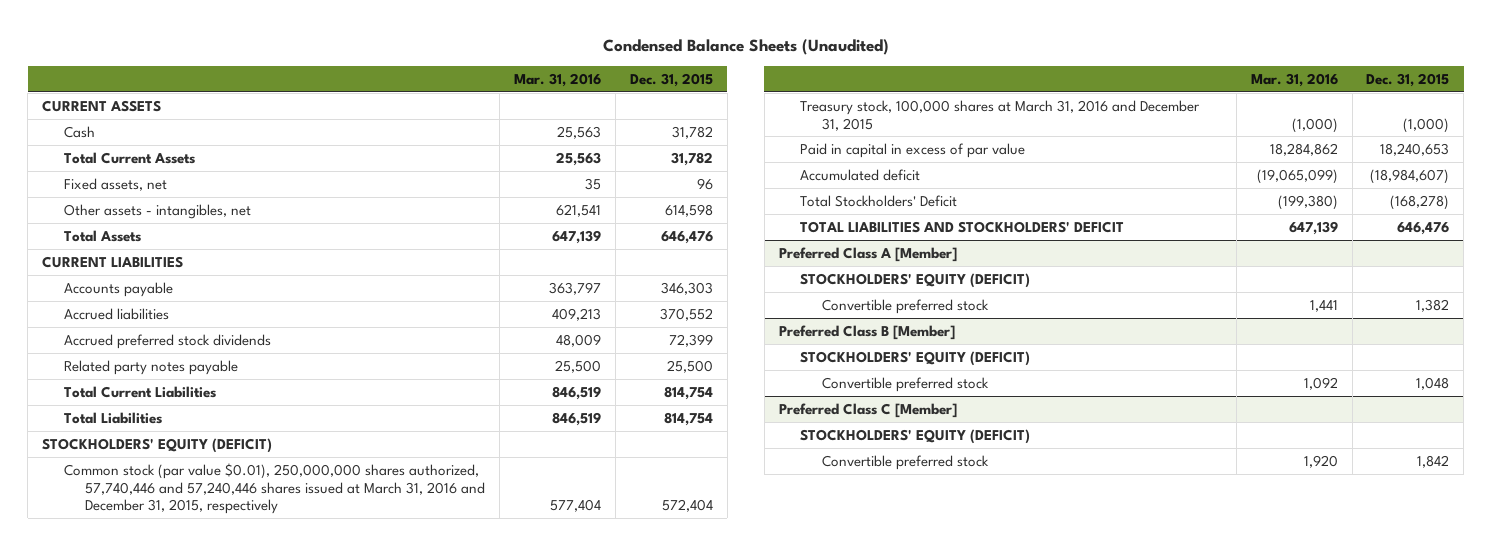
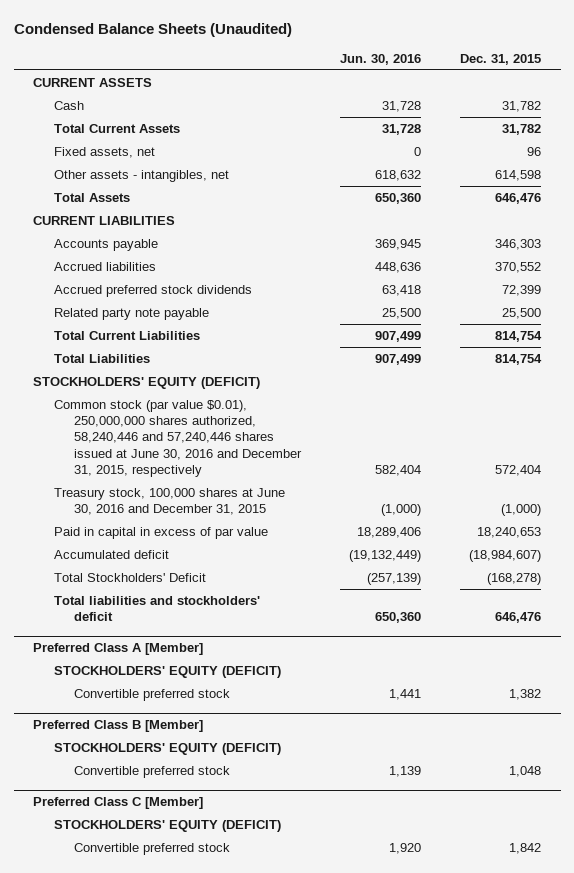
- | Mar. 31, 2016 | Dec. 31, 2015
+ | Jun. 30, 2016 | Dec. 31, 2015
- Related party notes payable | 25,500 | 25,500
+ Related party note payable | 25,500 | 25,500
- Common stock (par value $0.01), 250,000,000 shares authorized, 57,740,446 and 57,240,446 shares issued at March 31, 2016 and December 31, 2015, respectively | 577,404 | 572,404
- Treasury stock, 100,000 shares at March 31, 2016 and December 31, 2015 | (1,000) | (1,000)
+ Common stock (par value $0.01), 250,000,000 shares authorized, 58,240,446 and 57,240,446 shares issued at June 30, 2016 and December 31, 2015, respectively | 582,404 | 572,404
+ Treasury stock, 100,000 shares at June 30, 2016 and December 31, 2015 | (1,000) | (1,000)
- TOTAL LIABILITIES AND STOCKHOLDERS' DEFICIT | 647,139 | 646,476
+ Total liabilities and stockholders' deficit | 650,360 | 646,476

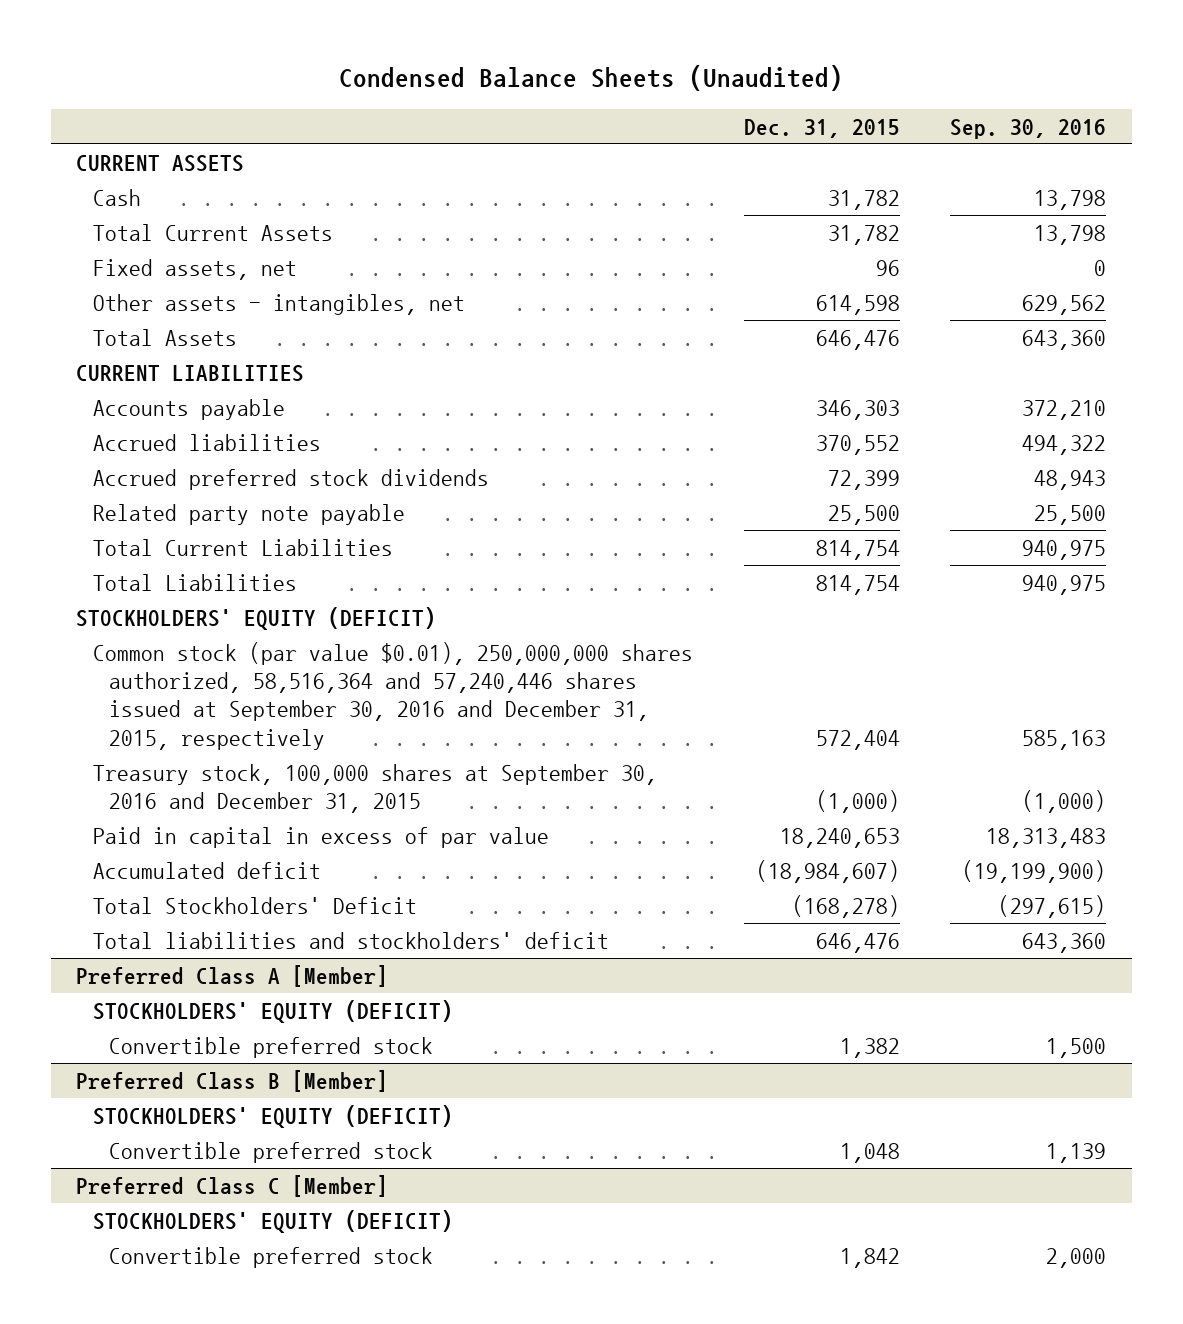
- | Jun. 30, 2016 | Dec. 31, 2015
+ | Dec. 31, 2015 | Sep. 30, 2016
- Common stock (par value $0.01), 250,000,000 shares authorized, 58,240,446 and 57,240,446 shares issued at June 30, 2016 and December 31, 2015, respectively | 582,404 | 572,404
- Treasury stock, 100,000 shares at June 30, 2016 and December 31, 2015 | (1,000) | (1,000)
+ Common stock (par value $0.01), 250,000,000 shares authorized, 58,516,364 and 57,240,446 shares issued at September 30, 2016 and December 31, 2015, respectively | 572,404 | 585,163
+ Treasury stock, 100,000 shares at September 30, 2016 and December 31, 2015 | (1,000) | (1,000)

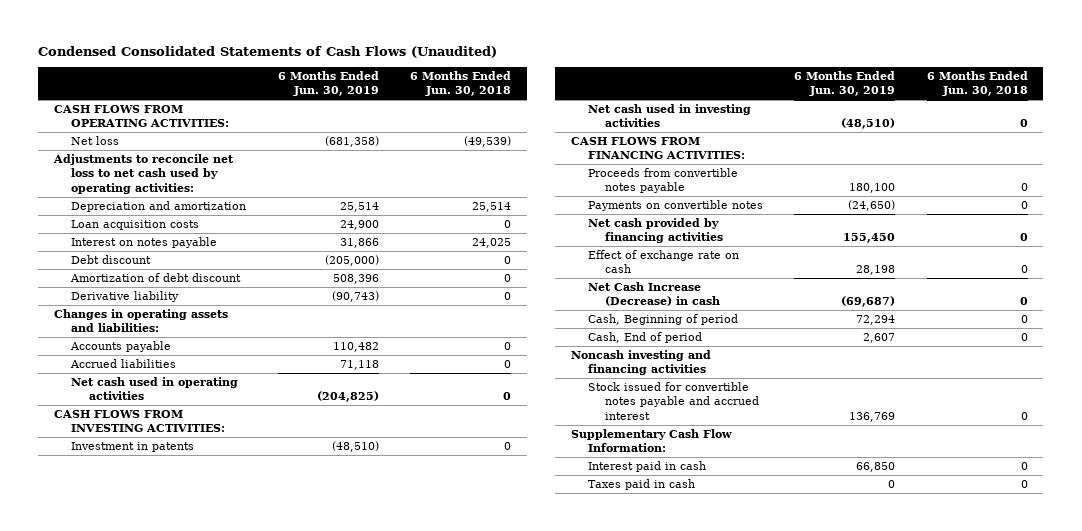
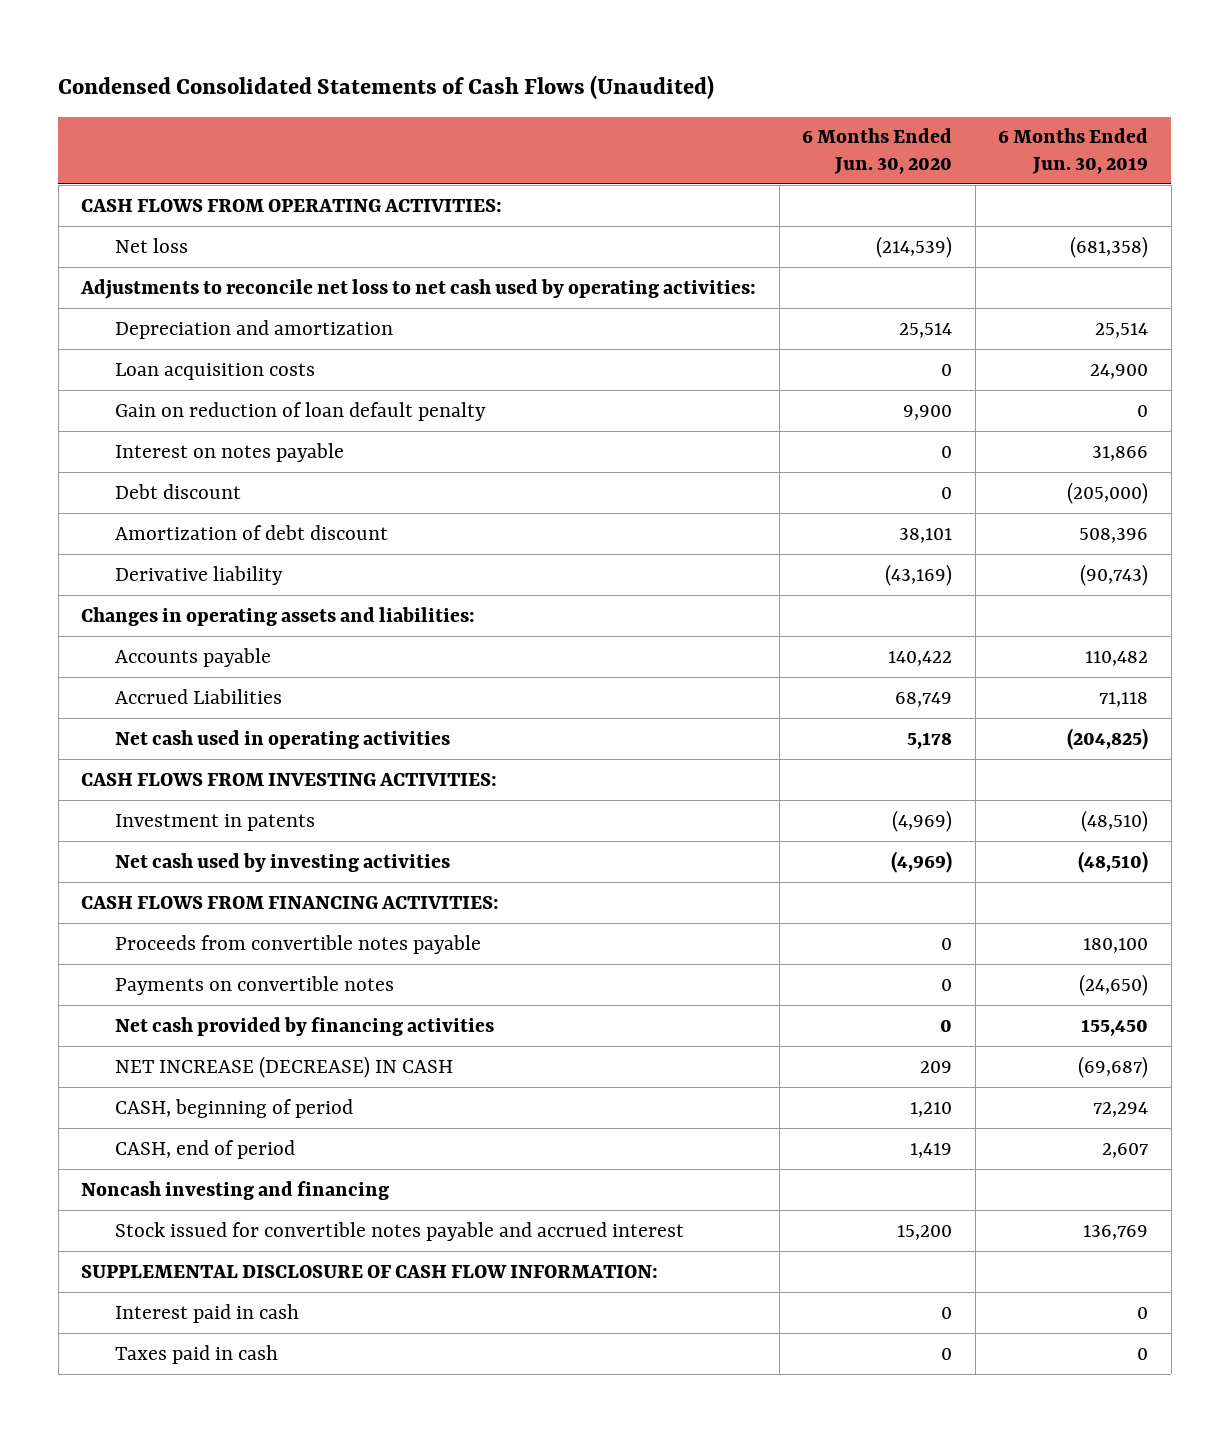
- | 6 Months Ended Jun. 30, 2019 | 6 Months Ended Jun. 30, 2018
+ | 6 Months Ended Jun. 30, 2020 | 6 Months Ended Jun. 30, 2019
+ Gain on reduction of loan default penalty | 9,900 | 0
- Accrued liabilities | 71,118 | 0
+ Accrued Liabilities | 68,749 | 71,118
- Net cash used in investing activities | (48,510) | 0
+ Net cash used by investing activities | (4,969) | (48,510)
- Effect of exchange rate on cash | 28,198 | 0
- Net Cash Increase (Decrease) in cash | (69,687) | 0
- Cash, Beginning of period | 72,294 | 0
- Cash, End of period | 2,607 | 0
- Noncash investing and financing activities
+ NET INCREASE (DECREASE) IN CASH | 209 | (69,687)
+ CASH, beginning of period | 1,210 | 72,294
+ CASH, end of period | 1,419 | 2,607
+ Noncash investing and financing
- Supplementary Cash Flow Information:
- Interest paid in cash | 66,850 | 0
+ SUPPLEMENTAL DISCLOSURE OF CASH FLOW INFORMATION:
+ Interest paid in cash | 0 | 0

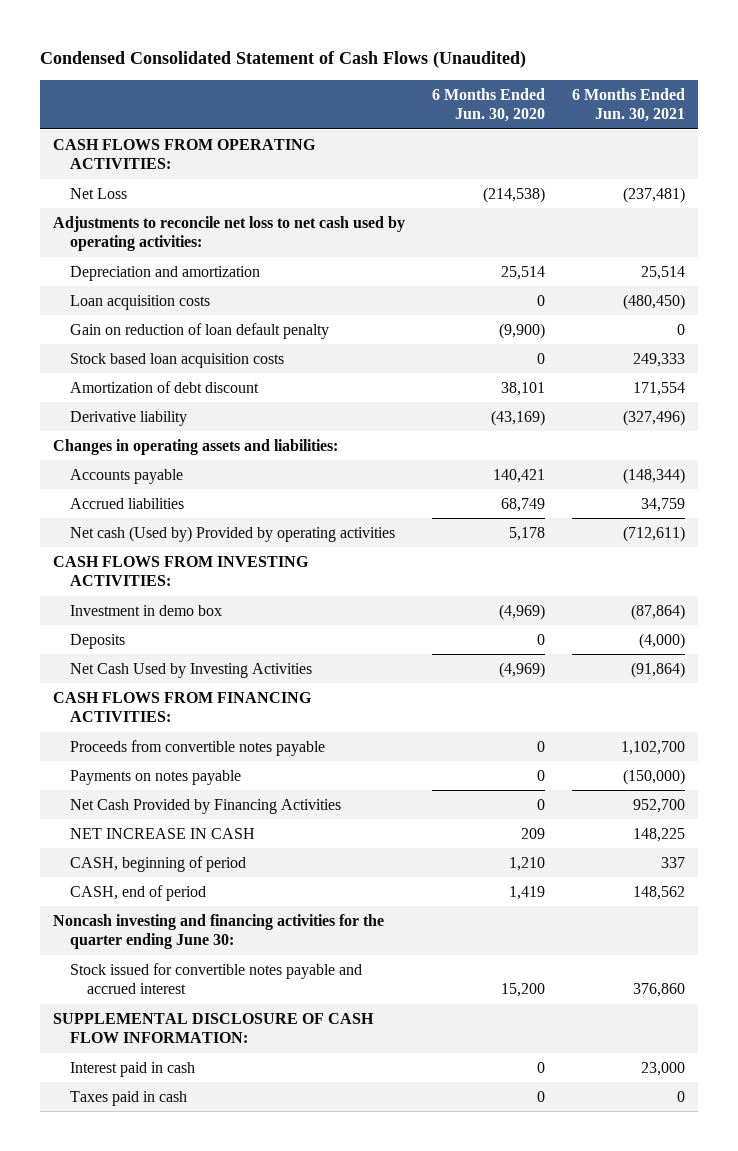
- Condensed Consolidated Statements of Cash Flows (Unaudited)
+ Condensed Consolidated Statement of Cash Flows (Unaudited)
- | 6 Months Ended Jun. 30, 2020 | 6 Months Ended Jun. 30, 2019
+ | 6 Months Ended Jun. 30, 2020 | 6 Months Ended Jun. 30, 2021
- Net loss | (214,539) | (681,358)
+ Net Loss | (214,538) | (237,481)
- Gain on reduction of loan default penalty | 9,900 | 0
- Interest on notes payable | 0 | 31,866
- Debt discount | 0 | (205,000)
+ Gain on reduction of loan default penalty | (9,900) | 0
+ Stock based loan acquisition costs | 0 | 249,333
- Accounts payable | 140,422 | 110,482
- Accrued Liabilities | 68,749 | 71,118
- Net cash used in operating activities | 5,178 | (204,825)
+ Accounts payable | 140,421 | (148,344)
+ Accrued liabilities | 68,749 | 34,759
+ Net cash (Used by) Provided by operating activities | 5,178 | (712,611)
- Investment in patents | (4,969) | (48,510)
- Net cash used by investing activities | (4,969) | (48,510)
+ Investment in demo box | (4,969) | (87,864)
+ Deposits | 0 | (4,000)
+ Net Cash Used by Investing Activities | (4,969) | (91,864)
- Payments on convertible notes | 0 | (24,650)
- Net cash provided by financing activities | 0 | 155,450
- NET INCREASE (DECREASE) IN CASH | 209 | (69,687)
+ Payments on notes payable | 0 | (150,000)
+ Net Cash Provided by Financing Activities | 0 | 952,700
+ NET INCREASE IN CASH | 209 | 148,225
- Noncash investing and financing
+ Noncash investing and financing activities for the quarter ending June 30:

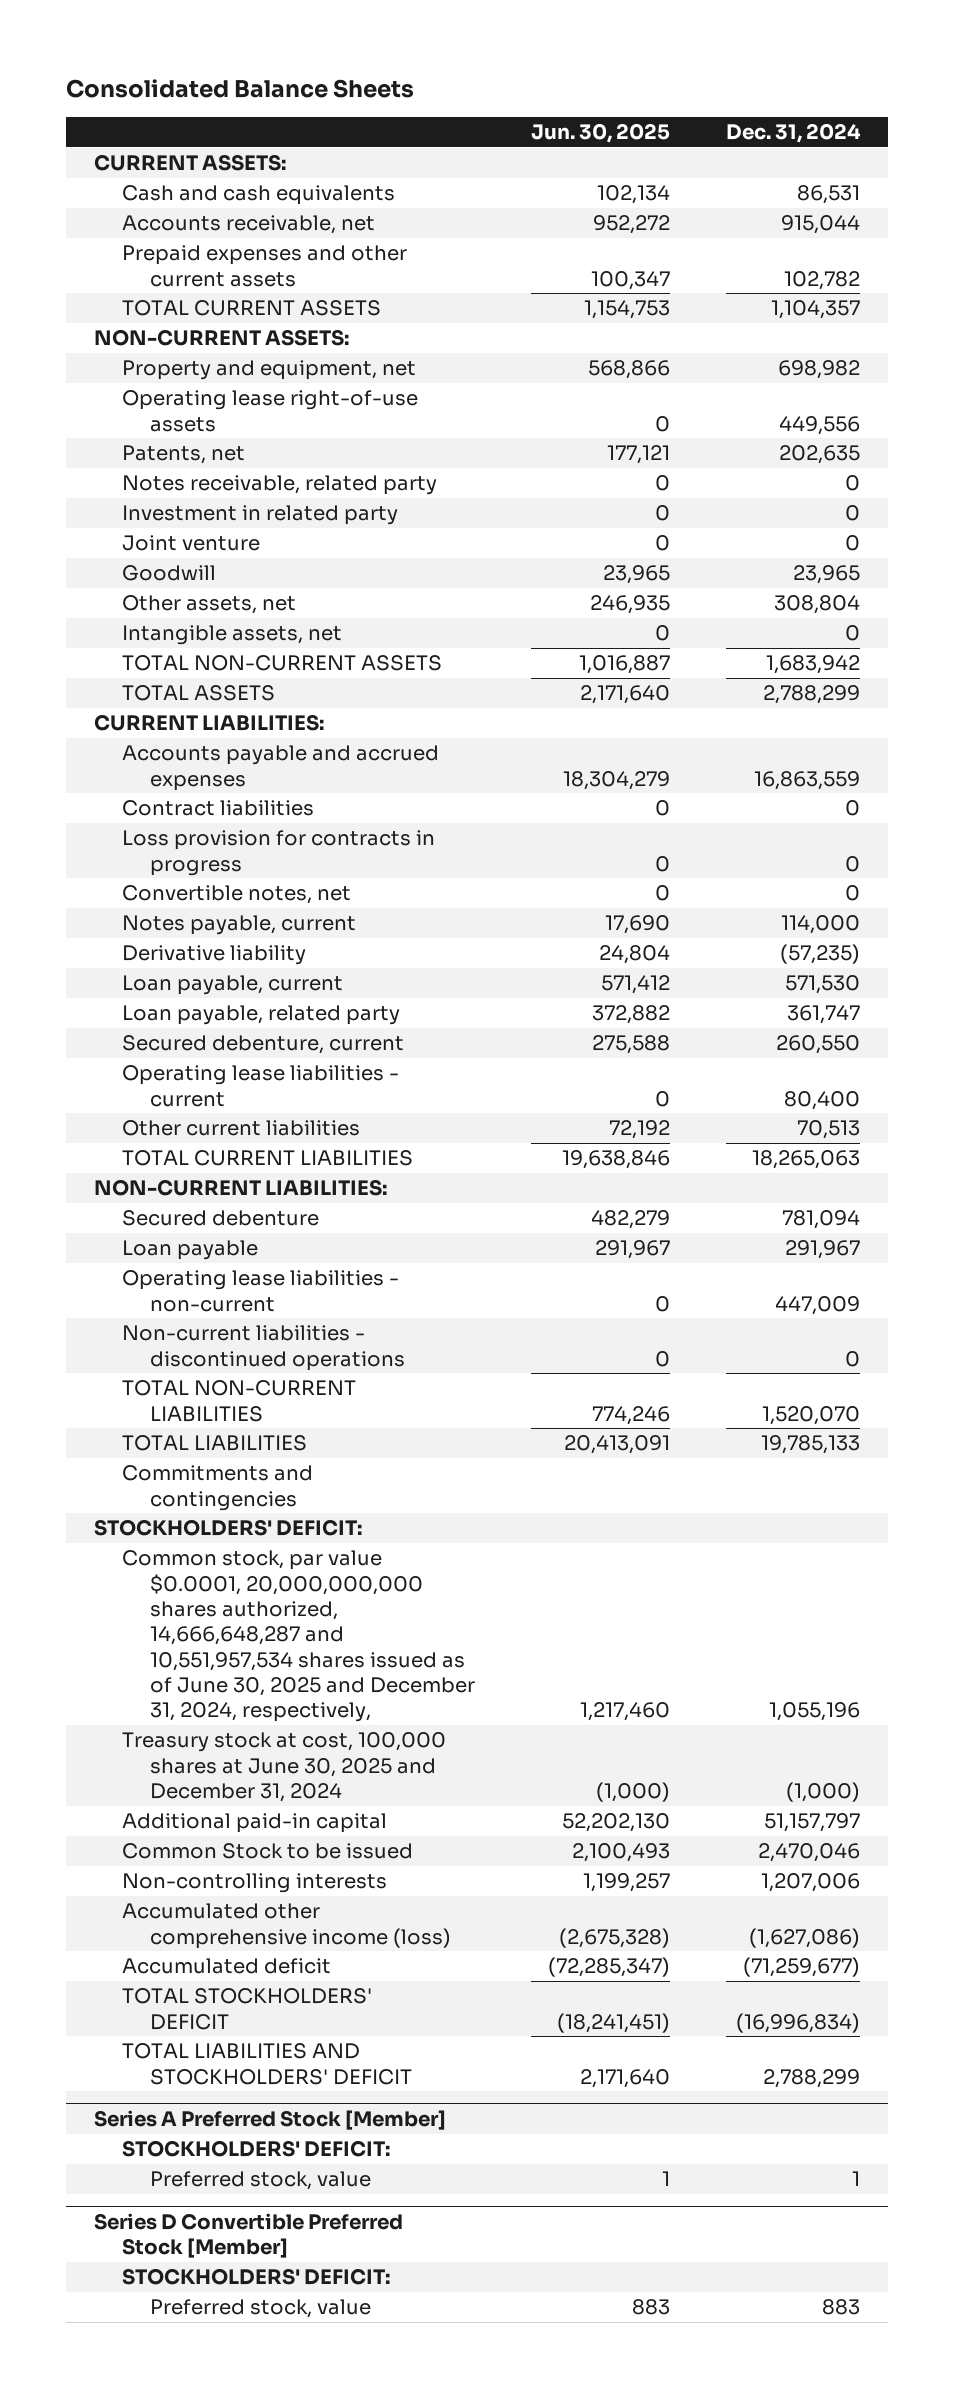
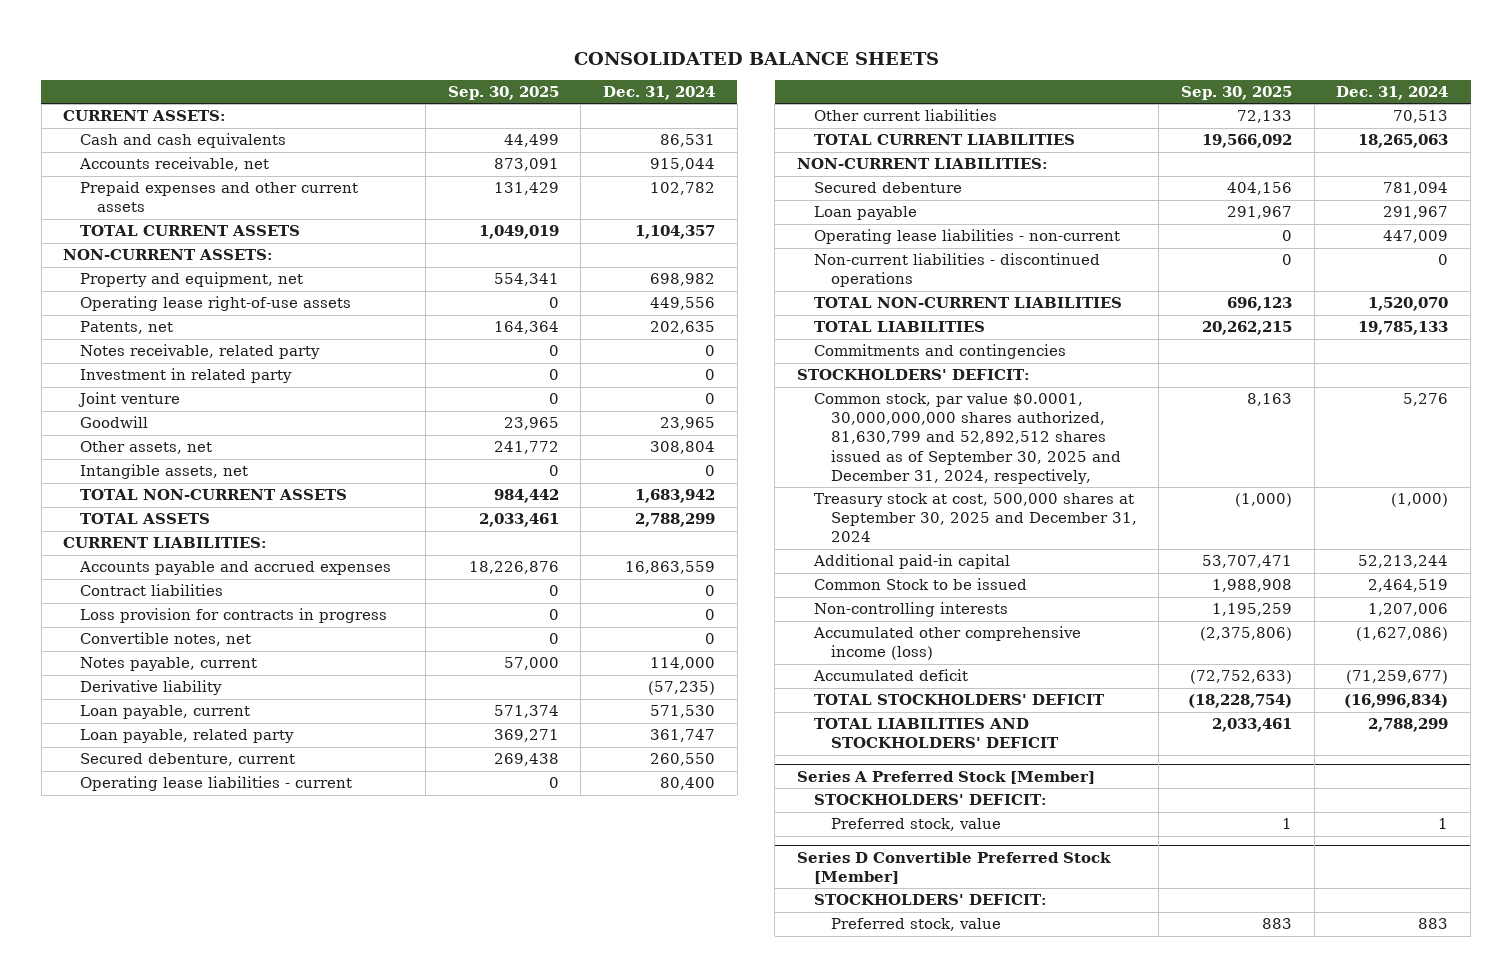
- Consolidated Balance Sheets
+ CONSOLIDATED BALANCE SHEETS
- | Jun. 30, 2025 | Dec. 31, 2024
+ | Sep. 30, 2025 | Dec. 31, 2024
- Common stock, par value $0.0001, 20,000,000,000 shares authorized, 14,666,648,287 and 10,551,957,534 shares issued as of June 30, 2025 and December 31, 2024, respectively, | 1,217,460 | 1,055,196
- Treasury stock at cost, 100,000 shares at June 30, 2025 and December 31, 2024 | (1,000) | (1,000)
- Additional paid-in capital | 52,202,130 | 51,157,797
- Common Stock to be issued | 2,100,493 | 2,470,046
+ Common stock, par value $0.0001, 30,000,000,000 shares authorized, 81,630,799 and 52,892,512 shares issued as of September 30, 2025 and December 31, 2024, respectively, | 8,163 | 5,276
+ Treasury stock at cost, 500,000 shares at September 30, 2025 and December 31, 2024 | (1,000) | (1,000)
+ Additional paid-in capital | 53,707,471 | 52,213,244
+ Common Stock to be issued | 1,988,908 | 2,464,519

